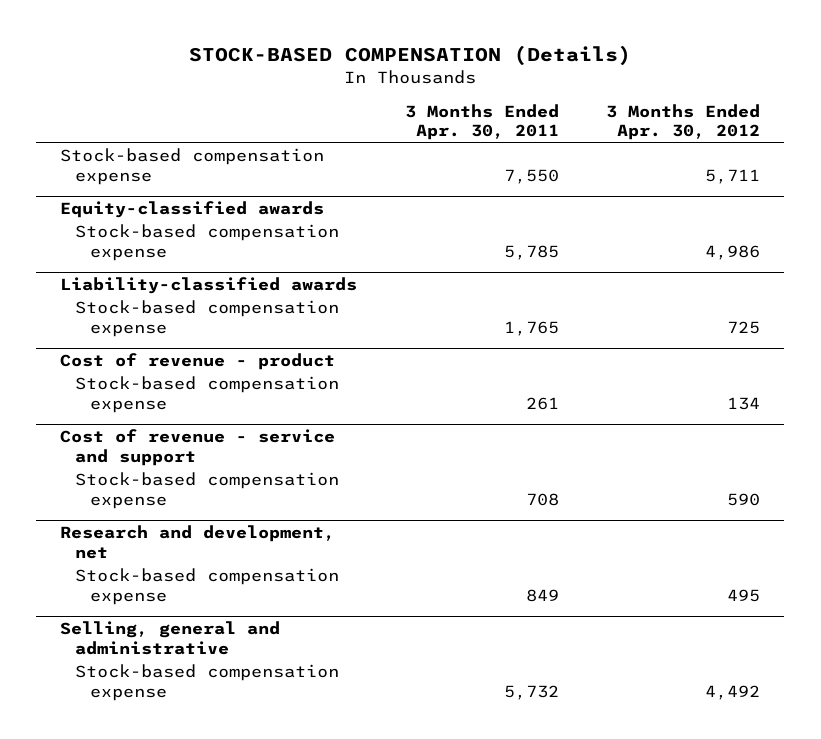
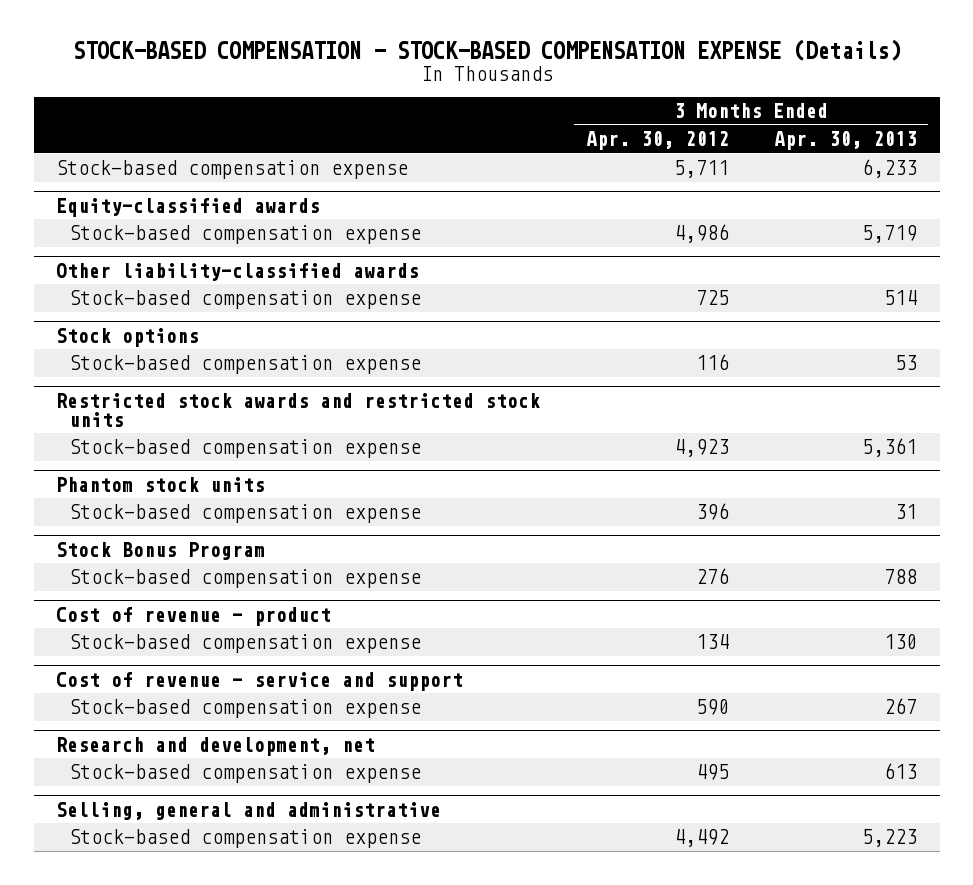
- STOCK-BASED COMPENSATION (Details)
+ STOCK-BASED COMPENSATION - STOCK-BASED COMPENSATION EXPENSE (Details)
- | 3 Months Ended Apr. 30, 2011 | 3 Months Ended Apr. 30, 2012
+ | 3 Months Ended Apr. 30, 2012 | 3 Months Ended Apr. 30, 2013
- Liability-classified awards
+ Other liability-classified awards
+ Stock options
+ Stock-based compensation expense | 116 | 53
+ Restricted stock awards and restricted stock units
+ Stock-based compensation expense | 4,923 | 5,361
+ Phantom stock units
+ Stock-based compensation expense | 396 | 31
+ Stock Bonus Program
+ Stock-based compensation expense | 276 | 788

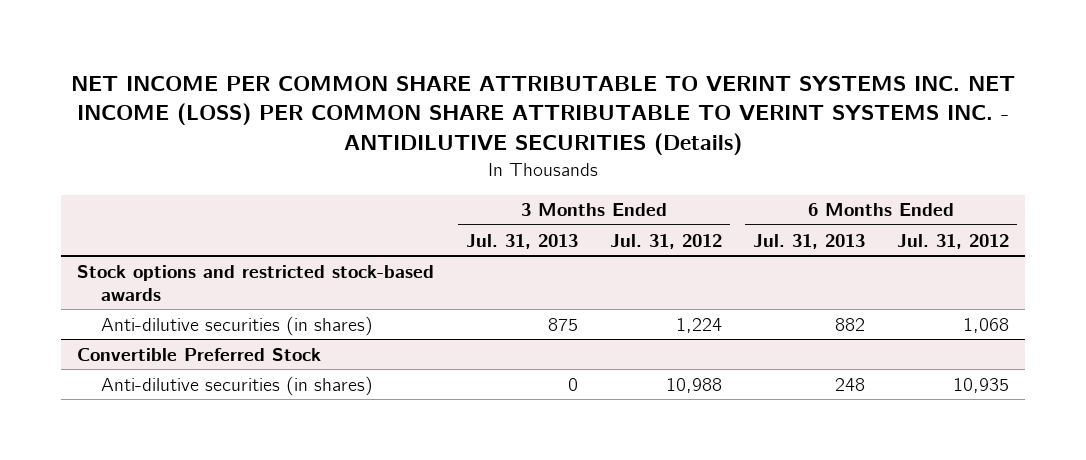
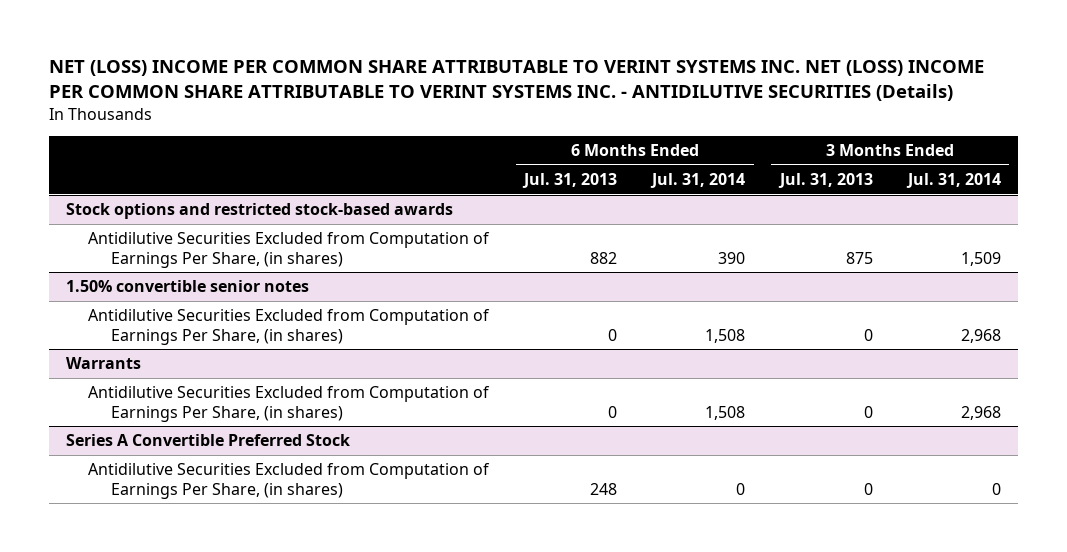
- NET INCOME PER COMMON SHARE ATTRIBUTABLE TO VERINT SYSTEMS INC. NET INCOME (LOSS) PER COMMON SHARE ATTRIBUTABLE TO VERINT SYSTEMS INC. - ANTIDILUTIVE SECURITIES (Details)
+ NET (LOSS) INCOME PER COMMON SHARE ATTRIBUTABLE TO VERINT SYSTEMS INC. NET (LOSS) INCOME PER COMMON SHARE ATTRIBUTABLE TO VERINT SYSTEMS INC. - ANTIDILUTIVE SECURITIES (Details)
- | 3 Months Ended Jul. 31, 2013 | 3 Months Ended Jul. 31, 2012 | 6 Months Ended Jul. 31, 2013 | 6 Months Ended Jul. 31, 2012
+ | 6 Months Ended Jul. 31, 2013 | 6 Months Ended Jul. 31, 2014 | 3 Months Ended Jul. 31, 2013 | 3 Months Ended Jul. 31, 2014
@ Stock options and restricted stock-based awards
- Anti-dilutive securities (in shares) | 875 | 1,224 | 882 | 1,068
- Convertible Preferred Stock
- Anti-dilutive securities (in shares) | 0 | 10,988 | 248 | 10,935
@ Stock options and restricted stock-based awards
+ Antidilutive Securities Excluded from Computation of Earnings Per Share, (in shares) | 882 | 390 | 875 | 1,509
+ 1.50% convertible senior notes
+ Antidilutive Securities Excluded from Computation of Earnings Per Share, (in shares) | 0 | 1,508 | 0 | 2,968
+ Warrants
+ Antidilutive Securities Excluded from Computation of Earnings Per Share, (in shares) | 0 | 1,508 | 0 | 2,968
+ Series A Convertible Preferred Stock
+ Antidilutive Securities Excluded from Computation of Earnings Per Share, (in shares) | 248 | 0 | 0 | 0

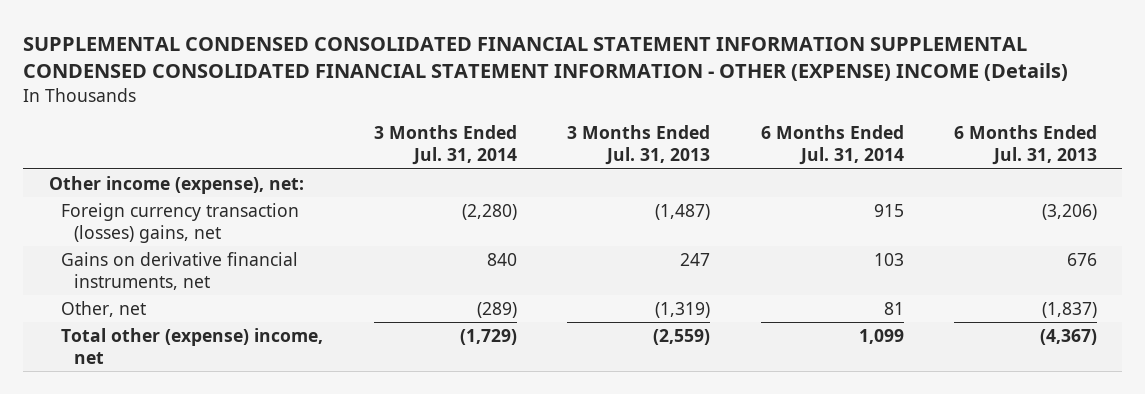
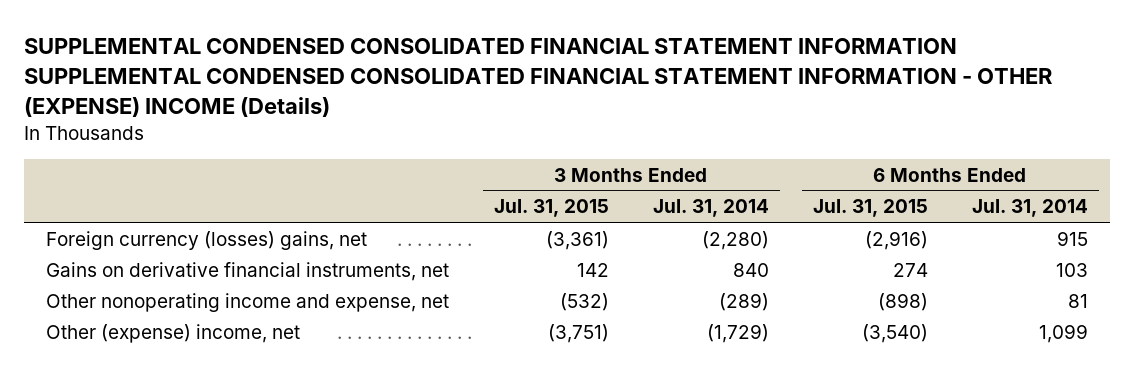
- | 3 Months Ended Jul. 31, 2014 | 3 Months Ended Jul. 31, 2013 | 6 Months Ended Jul. 31, 2014 | 6 Months Ended Jul. 31, 2013
+ | 3 Months Ended Jul. 31, 2015 | 3 Months Ended Jul. 31, 2014 | 6 Months Ended Jul. 31, 2015 | 6 Months Ended Jul. 31, 2014
- Other income (expense), net:
- Foreign currency transaction (losses) gains, net | (2,280) | (1,487) | 915 | (3,206)
+ Foreign currency (losses) gains, net | (3,361) | (2,280) | (2,916) | 915
- Other, net | (289) | (1,319) | 81 | (1,837)
- Total other (expense) income, net | (1,729) | (2,559) | 1,099 | (4,367)
+ Other nonoperating income and expense, net | (532) | (289) | (898) | 81
+ Other (expense) income, net | (3,751) | (1,729) | (3,540) | 1,099

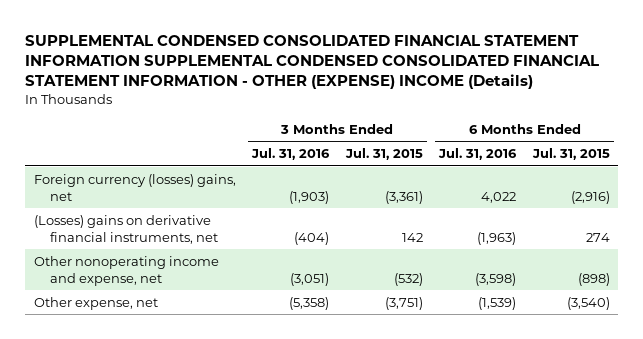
- | 3 Months Ended Jul. 31, 2015 | 3 Months Ended Jul. 31, 2014 | 6 Months Ended Jul. 31, 2015 | 6 Months Ended Jul. 31, 2014
+ | 3 Months Ended Jul. 31, 2016 | 3 Months Ended Jul. 31, 2015 | 6 Months Ended Jul. 31, 2016 | 6 Months Ended Jul. 31, 2015
- Gains on derivative financial instruments, net | 142 | 840 | 274 | 103
+ (Losses) gains on derivative financial instruments, net | (404) | 142 | (1,963) | 274
- Other (expense) income, net | (3,751) | (1,729) | (3,540) | 1,099
+ Other expense, net | (5,358) | (3,751) | (1,539) | (3,540)

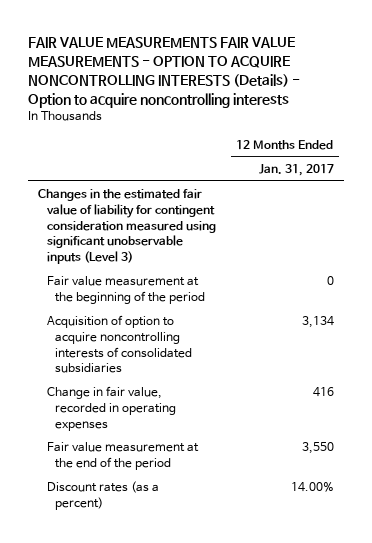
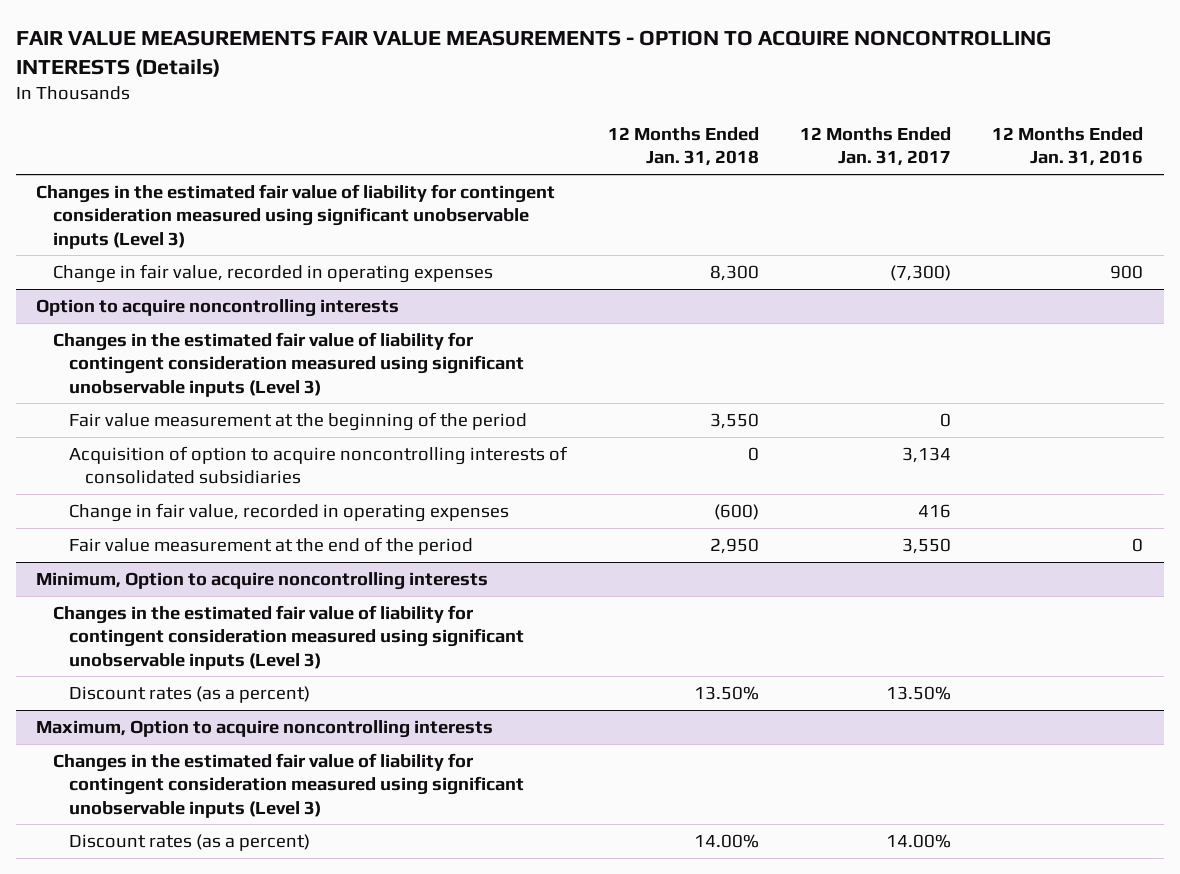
- FAIR VALUE MEASUREMENTS FAIR VALUE MEASUREMENTS - OPTION TO ACQUIRE NONCONTROLLING INTERESTS (Details) - Option to acquire noncontrolling interests
+ FAIR VALUE MEASUREMENTS FAIR VALUE MEASUREMENTS - OPTION TO ACQUIRE NONCONTROLLING INTERESTS (Details)
- | 12 Months Ended Jan. 31, 2017
+ | 12 Months Ended Jan. 31, 2018 | 12 Months Ended Jan. 31, 2017 | 12 Months Ended Jan. 31, 2016
+ Change in fair value, recorded in operating expenses | 8,300 | (7,300) | 900
+ Option to acquire noncontrolling interests
+ Changes in the estimated fair value of liability for contingent consideration measured using significant unobservable inputs (Level 3)
+ Minimum, Option to acquire noncontrolling interests
+ Changes in the estimated fair value of liability for contingent consideration measured using significant unobservable inputs (Level 3)
+ Discount rates (as a percent) | 13.50% | 13.50% |
+ Maximum, Option to acquire noncontrolling interests
+ Changes in the estimated fair value of liability for contingent consideration measured using significant unobservable inputs (Level 3)

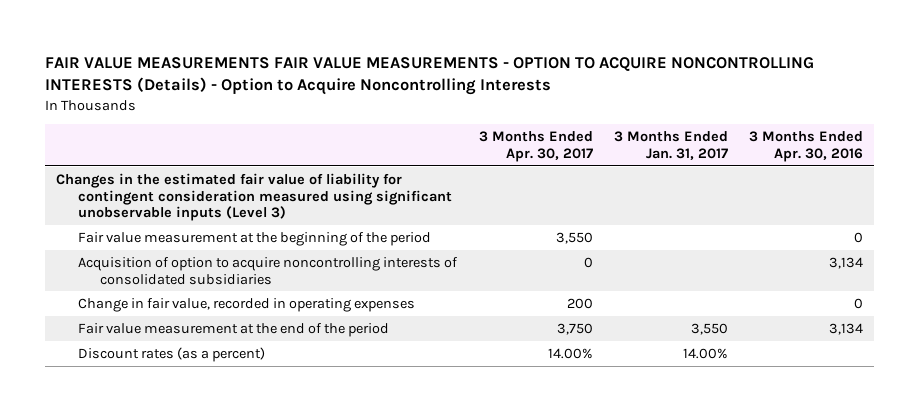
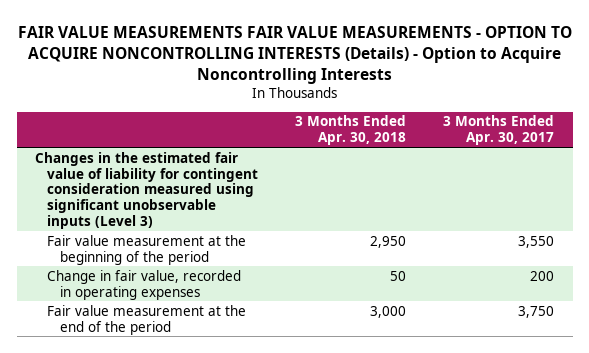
- | 3 Months Ended Apr. 30, 2017 | 3 Months Ended Jan. 31, 2017 | 3 Months Ended Apr. 30, 2016
+ | 3 Months Ended Apr. 30, 2018 | 3 Months Ended Apr. 30, 2017
- Acquisition of option to acquire noncontrolling interests of consolidated subsidiaries | 0 | | 3,134
- Discount rates (as a percent) | 14.00% | 14.00% |

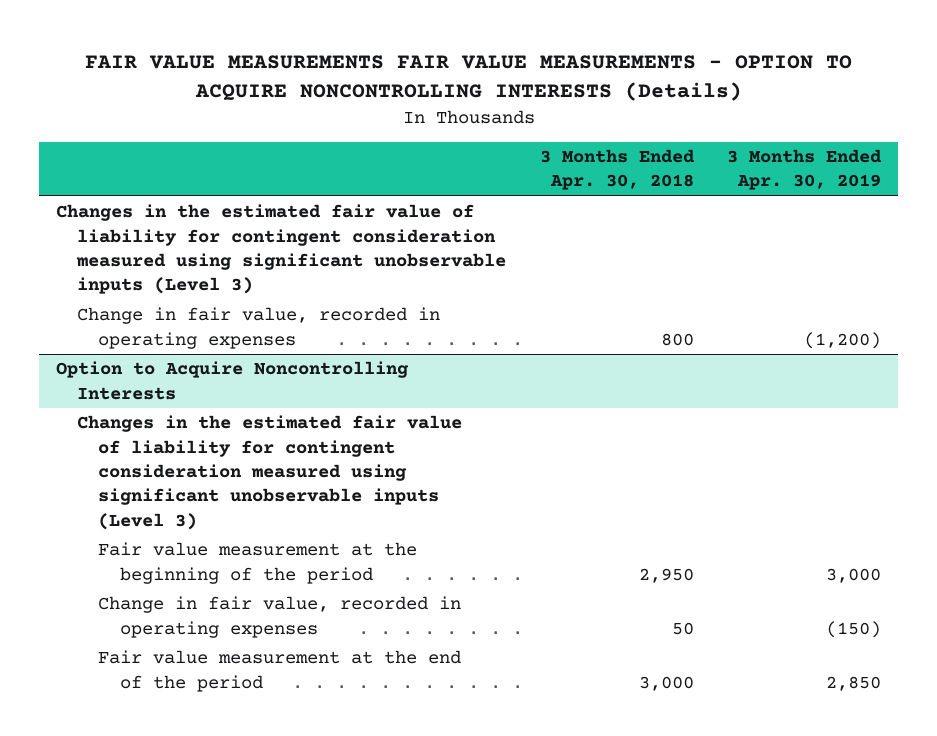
- FAIR VALUE MEASUREMENTS FAIR VALUE MEASUREMENTS - OPTION TO ACQUIRE NONCONTROLLING INTERESTS (Details) - Option to Acquire Noncontrolling Interests
+ FAIR VALUE MEASUREMENTS FAIR VALUE MEASUREMENTS - OPTION TO ACQUIRE NONCONTROLLING INTERESTS (Details)
- | 3 Months Ended Apr. 30, 2018 | 3 Months Ended Apr. 30, 2017
+ | 3 Months Ended Apr. 30, 2018 | 3 Months Ended Apr. 30, 2019
+ Change in fair value, recorded in operating expenses | 800 | (1,200)
+ Option to Acquire Noncontrolling Interests
+ Changes in the estimated fair value of liability for contingent consideration measured using significant unobservable inputs (Level 3)

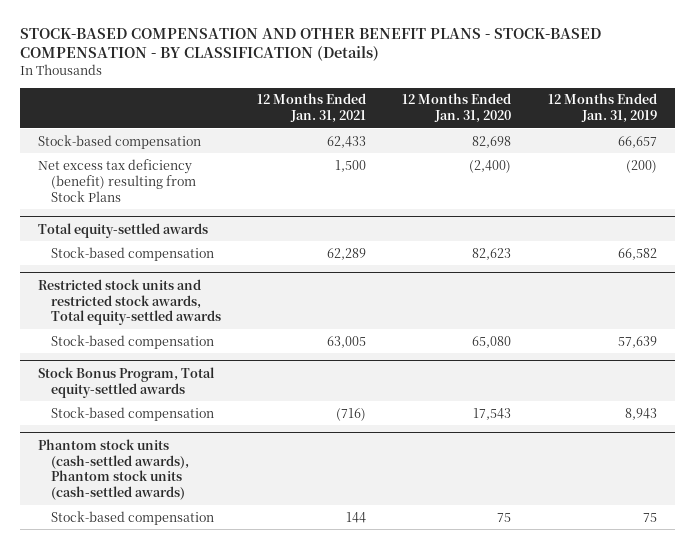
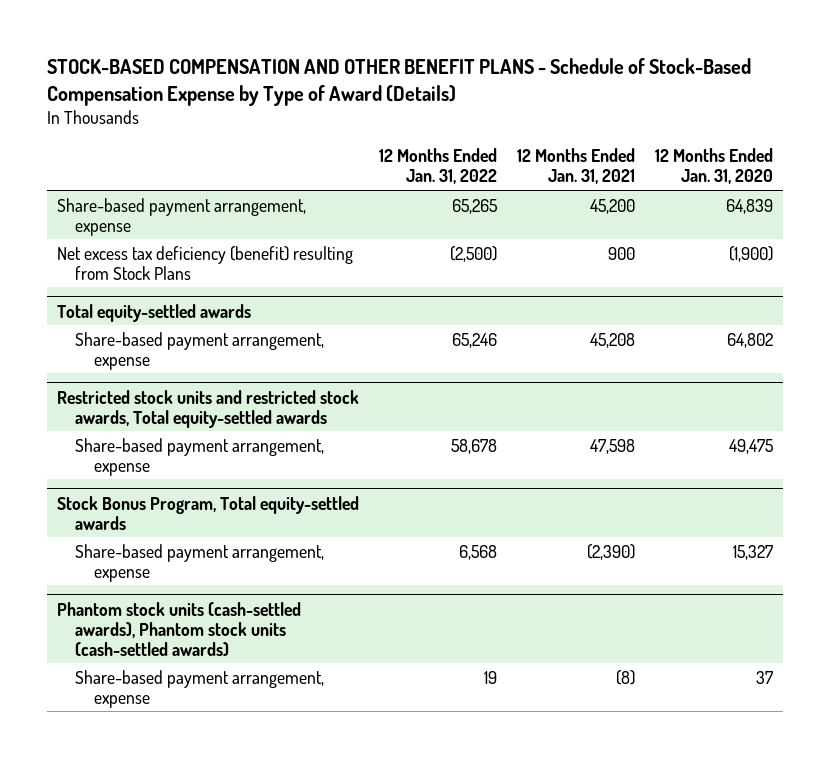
- STOCK-BASED COMPENSATION AND OTHER BENEFIT PLANS - STOCK-BASED COMPENSATION - BY CLASSIFICATION (Details)
+ STOCK-BASED COMPENSATION AND OTHER BENEFIT PLANS - Schedule of Stock-Based Compensation Expense by Type of Award (Details)
- | 12 Months Ended Jan. 31, 2021 | 12 Months Ended Jan. 31, 2020 | 12 Months Ended Jan. 31, 2019
+ | 12 Months Ended Jan. 31, 2022 | 12 Months Ended Jan. 31, 2021 | 12 Months Ended Jan. 31, 2020
- Stock-based compensation | 62,433 | 82,698 | 66,657
- Net excess tax deficiency (benefit) resulting from Stock Plans | 1,500 | (2,400) | (200)
+ Share-based payment arrangement, expense | 65,265 | 45,200 | 64,839
+ Net excess tax deficiency (benefit) resulting from Stock Plans | (2,500) | 900 | (1,900)
@ Total equity-settled awards
- Stock-based compensation | 62,289 | 82,623 | 66,582
+ Share-based payment arrangement, expense | 65,246 | 45,208 | 64,802
@ Restricted stock units and restricted stock awards, Total equity-settled awards
- Stock-based compensation | 63,005 | 65,080 | 57,639
+ Share-based payment arrangement, expense | 58,678 | 47,598 | 49,475
@ Stock Bonus Program, Total equity-settled awards
- Stock-based compensation | (716) | 17,543 | 8,943
+ Share-based payment arrangement, expense | 6,568 | (2,390) | 15,327
@ Phantom stock units (cash-settled awards), Phantom stock units (cash-settled awards)
- Stock-based compensation | 144 | 75 | 75
+ Share-based payment arrangement, expense | 19 | (8) | 37

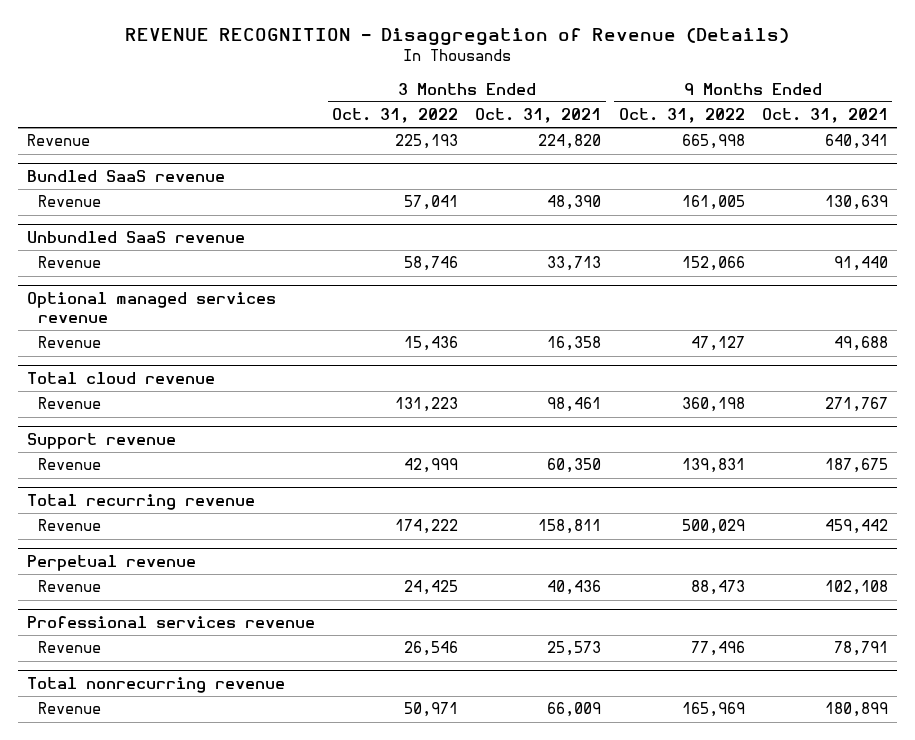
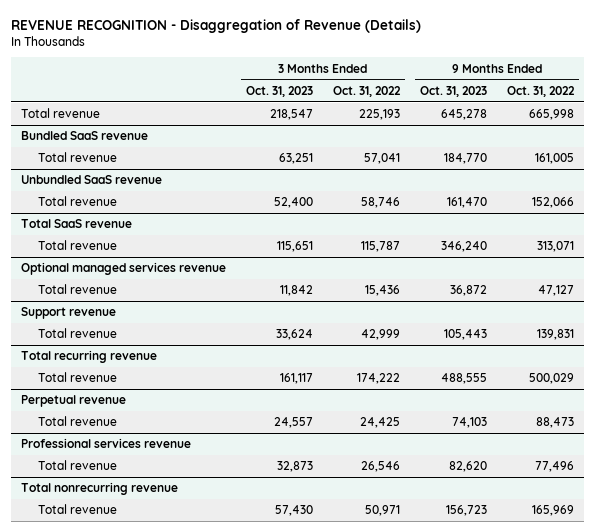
- | 3 Months Ended Oct. 31, 2022 | 3 Months Ended Oct. 31, 2021 | 9 Months Ended Oct. 31, 2022 | 9 Months Ended Oct. 31, 2021
+ | 3 Months Ended Oct. 31, 2023 | 3 Months Ended Oct. 31, 2022 | 9 Months Ended Oct. 31, 2023 | 9 Months Ended Oct. 31, 2022
- Revenue | 225,193 | 224,820 | 665,998 | 640,341
+ Total revenue | 218,547 | 225,193 | 645,278 | 665,998
@ Bundled SaaS revenue
- Revenue | 57,041 | 48,390 | 161,005 | 130,639
+ Total revenue | 63,251 | 57,041 | 184,770 | 161,005
@ Unbundled SaaS revenue
- Revenue | 58,746 | 33,713 | 152,066 | 91,440
+ Total revenue | 52,400 | 58,746 | 161,470 | 152,066
+ Total SaaS revenue
+ Total revenue | 115,651 | 115,787 | 346,240 | 313,071
@ Optional managed services revenue
- Revenue | 15,436 | 16,358 | 47,127 | 49,688
- Total cloud revenue
- Revenue | 131,223 | 98,461 | 360,198 | 271,767
@ Optional managed services revenue
+ Total revenue | 11,842 | 15,436 | 36,872 | 47,127
@ Support revenue
- Revenue | 42,999 | 60,350 | 139,831 | 187,675
+ Total revenue | 33,624 | 42,999 | 105,443 | 139,831
@ Total recurring revenue
- Revenue | 174,222 | 158,811 | 500,029 | 459,442
+ Total revenue | 161,117 | 174,222 | 488,555 | 500,029
@ Perpetual revenue
- Revenue | 24,425 | 40,436 | 88,473 | 102,108
+ Total revenue | 24,557 | 24,425 | 74,103 | 88,473
@ Professional services revenue
- Revenue | 26,546 | 25,573 | 77,496 | 78,791
+ Total revenue | 32,873 | 26,546 | 82,620 | 77,496
@ Total nonrecurring revenue
- Revenue | 50,971 | 66,009 | 165,969 | 180,899
+ Total revenue | 57,430 | 50,971 | 156,723 | 165,969

